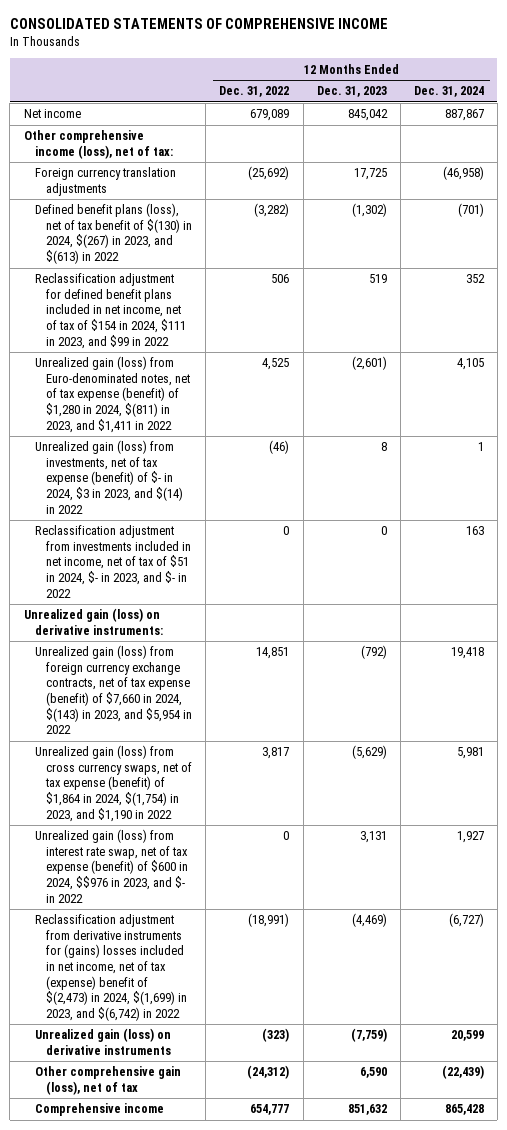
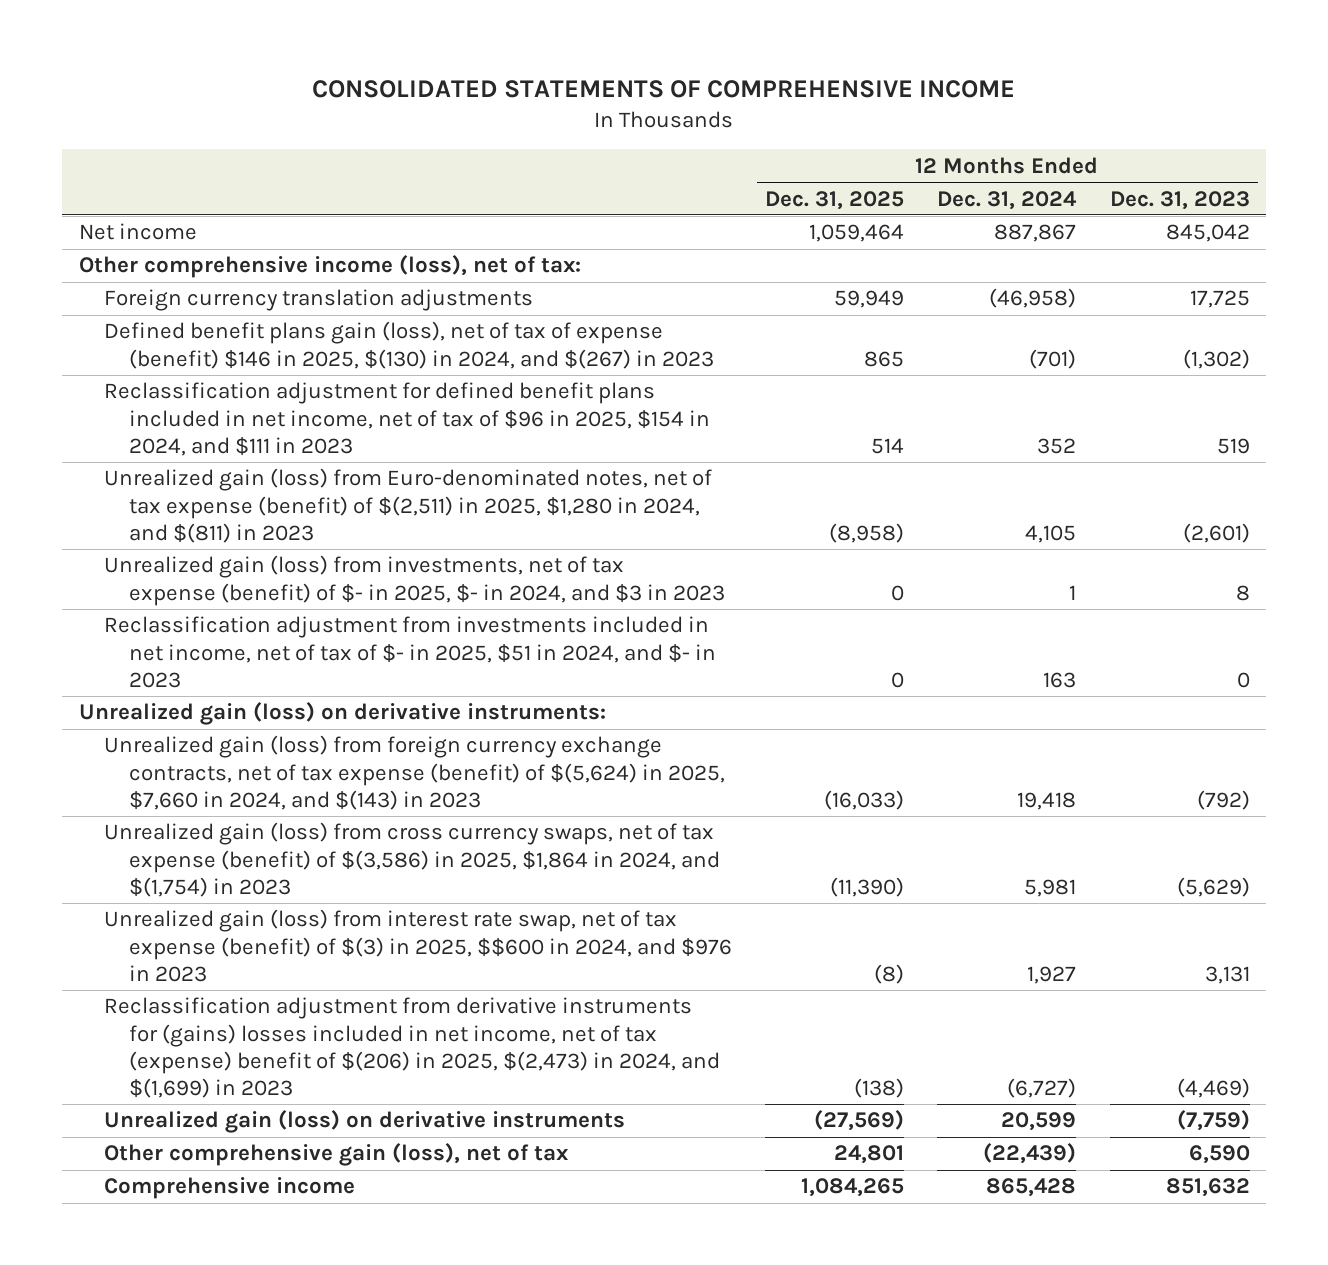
- | 12 Months Ended Dec. 31, 2022 | 12 Months Ended Dec. 31, 2023 | 12 Months Ended Dec. 31, 2024
+ | 12 Months Ended Dec. 31, 2025 | 12 Months Ended Dec. 31, 2024 | 12 Months Ended Dec. 31, 2023
- Defined benefit plans (loss), net of tax benefit of $(130) in 2024, $(267) in 2023, and $(613) in 2022 | (3,282) | (1,302) | (701)
- Reclassification adjustment for defined benefit plans included in net income, net of tax of $154 in 2024, $111 in 2023, and $99 in 2022 | 506 | 519 | 352
- Unrealized gain (loss) from Euro-denominated notes, net of tax expense (benefit) of $1,280 in 2024, $(811) in 2023, and $1,411 in 2022 | 4,525 | (2,601) | 4,105
- Unrealized gain (loss) from investments, net of tax expense (benefit) of $- in 2024, $3 in 2023, and $(14) in 2022 | (46) | 8 | 1
- Reclassification adjustment from investments included in net income, net of tax of $51 in 2024, $- in 2023, and $- in 2022 | 0 | 0 | 163
+ Defined benefit plans gain (loss), net of tax of expense (benefit) $146 in 2025, $(130) in 2024, and $(267) in 2023 | 865 | (701) | (1,302)
+ Reclassification adjustment for defined benefit plans included in net income, net of tax of $96 in 2025, $154 in 2024, and $111 in 2023 | 514 | 352 | 519
+ Unrealized gain (loss) from Euro-denominated notes, net of tax expense (benefit) of $(2,511) in 2025, $1,280 in 2024, and $(811) in 2023 | (8,958) | 4,105 | (2,601)
+ Unrealized gain (loss) from investments, net of tax expense (benefit) of $- in 2025, $- in 2024, and $3 in 2023 | 0 | 1 | 8
+ Reclassification adjustment from investments included in net income, net of tax of $- in 2025, $51 in 2024, and $- in 2023 | 0 | 163 | 0
- Unrealized gain (loss) from foreign currency exchange contracts, net of tax expense (benefit) of $7,660 in 2024, $(143) in 2023, and $5,954 in 2022 | 14,851 | (792) | 19,418
- Unrealized gain (loss) from cross currency swaps, net of tax expense (benefit) of $1,864 in 2024, $(1,754) in 2023, and $1,190 in 2022 | 3,817 | (5,629) | 5,981
- Unrealized gain (loss) from interest rate swap, net of tax expense (benefit) of $600 in 2024, $$976 in 2023, and $- in 2022 | 0 | 3,131 | 1,927
- Reclassification adjustment from derivative instruments for (gains) losses included in net income, net of tax (expense) benefit of $(2,473) in 2024, $(1,699) in 2023, and $(6,742) in 2022 | (18,991) | (4,469) | (6,727)
+ Unrealized gain (loss) from foreign currency exchange contracts, net of tax expense (benefit) of $(5,624) in 2025, $7,660 in 2024, and $(143) in 2023 | (16,033) | 19,418 | (792)
+ Unrealized gain (loss) from cross currency swaps, net of tax expense (benefit) of $(3,586) in 2025, $1,864 in 2024, and $(1,754) in 2023 | (11,390) | 5,981 | (5,629)
+ Unrealized gain (loss) from interest rate swap, net of tax expense (benefit) of $(3) in 2025, $$600 in 2024, and $976 in 2023 | (8) | 1,927 | 3,131
+ Reclassification adjustment from derivative instruments for (gains) losses included in net income, net of tax (expense) benefit of $(206) in 2025, $(2,473) in 2024, and $(1,699) in 2023 | (138) | (6,727) | (4,469)

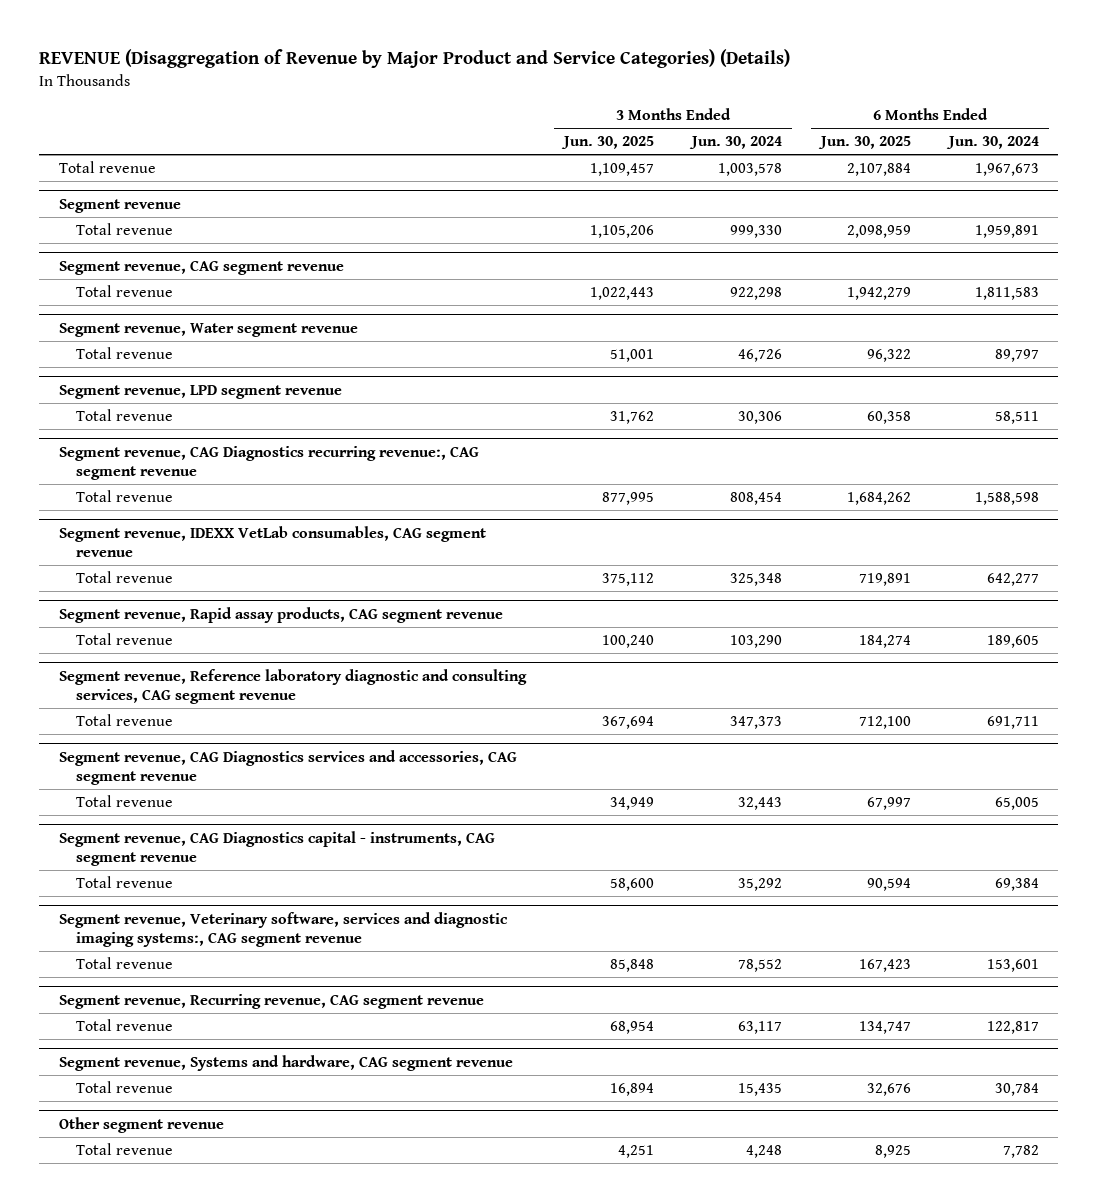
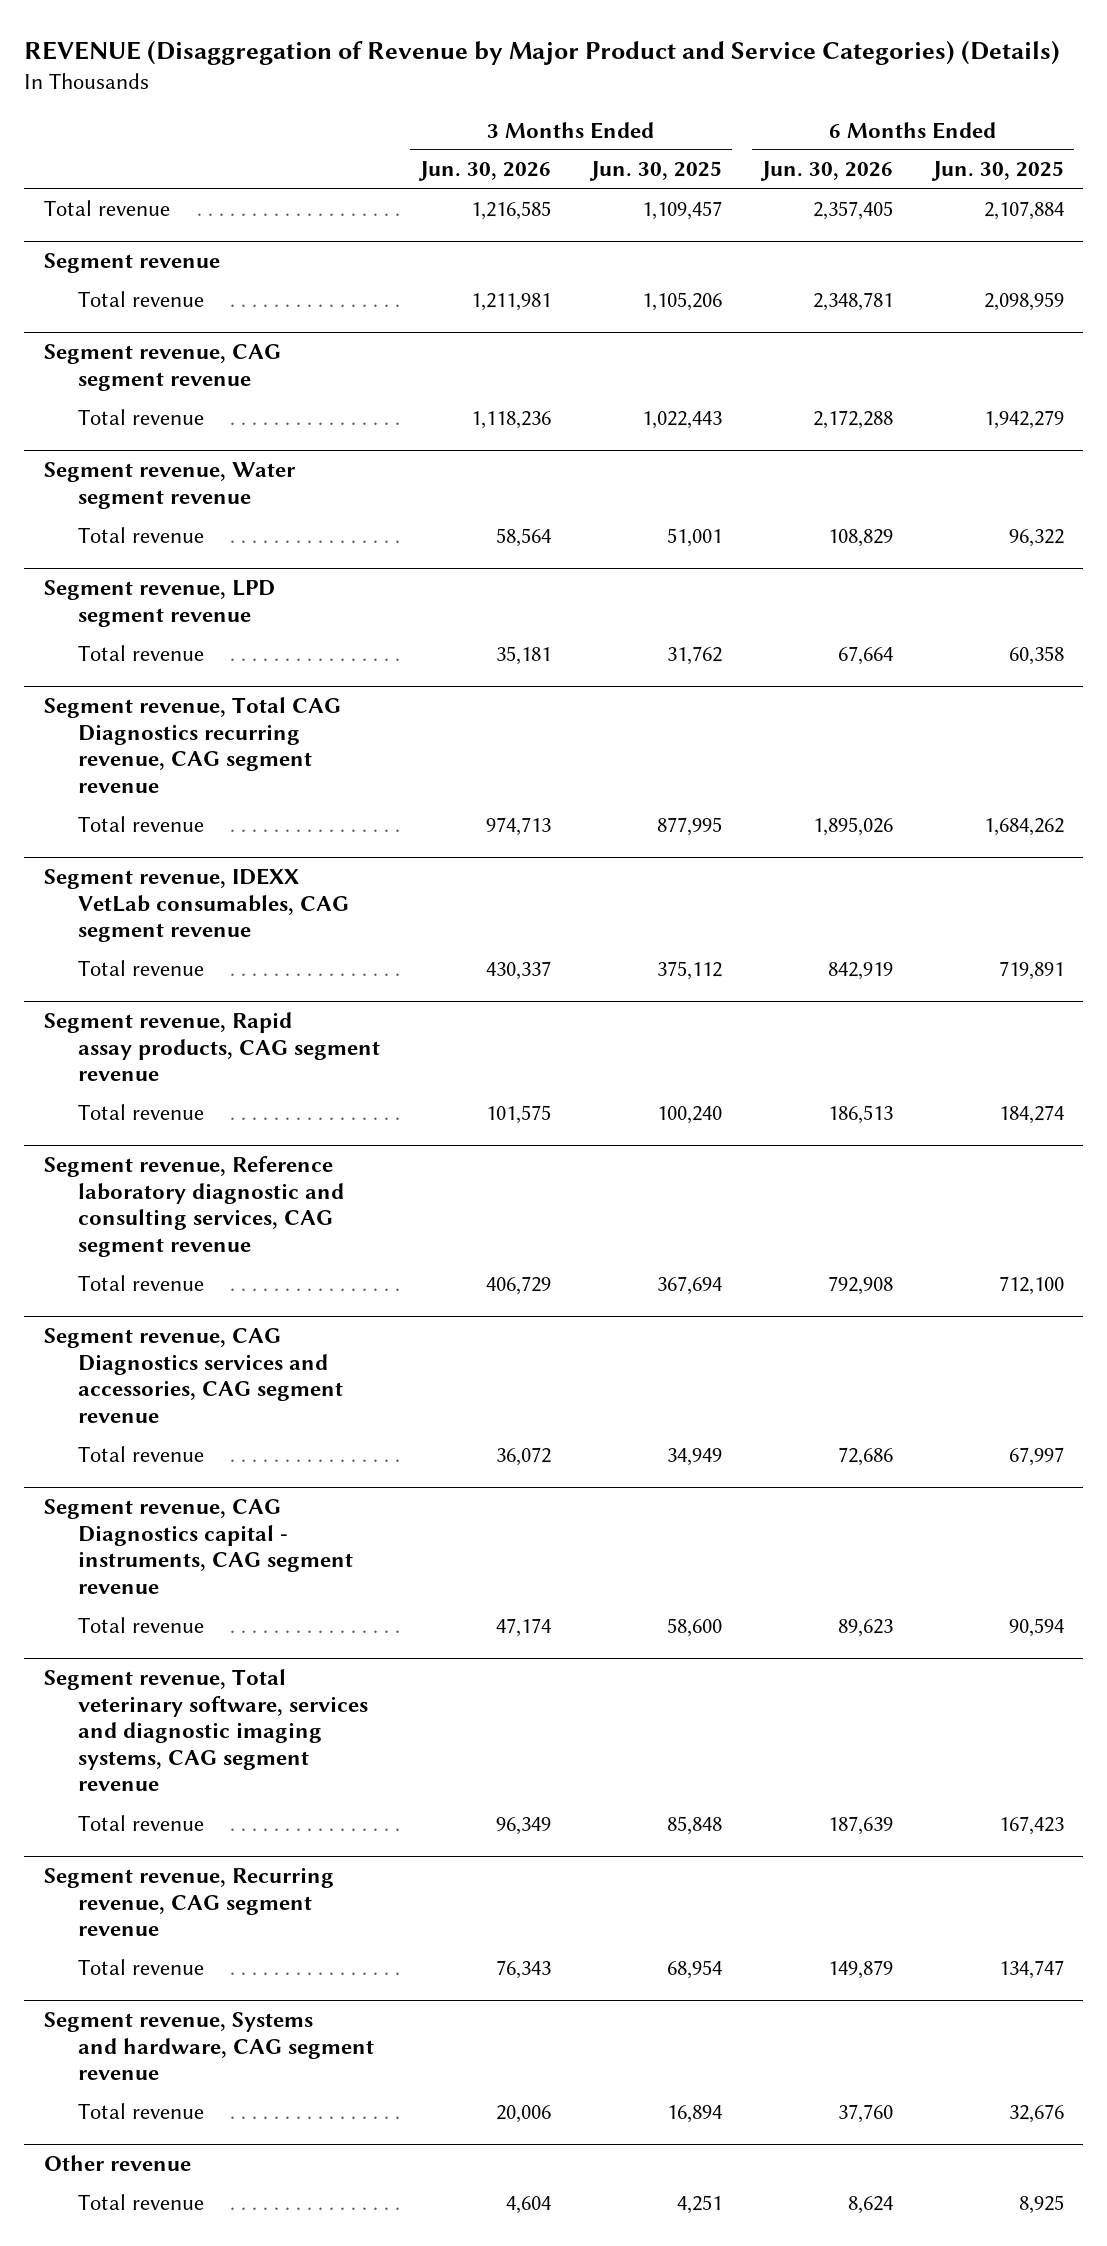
- | 3 Months Ended Jun. 30, 2025 | 3 Months Ended Jun. 30, 2024 | 6 Months Ended Jun. 30, 2025 | 6 Months Ended Jun. 30, 2024
+ | 3 Months Ended Jun. 30, 2026 | 3 Months Ended Jun. 30, 2025 | 6 Months Ended Jun. 30, 2026 | 6 Months Ended Jun. 30, 2025
- Segment revenue, CAG Diagnostics recurring revenue:, CAG segment revenue
+ Segment revenue, Total CAG Diagnostics recurring revenue, CAG segment revenue
- Segment revenue, Veterinary software, services and diagnostic imaging systems:, CAG segment revenue
+ Segment revenue, Total veterinary software, services and diagnostic imaging systems, CAG segment revenue
- Other segment revenue
+ Other revenue

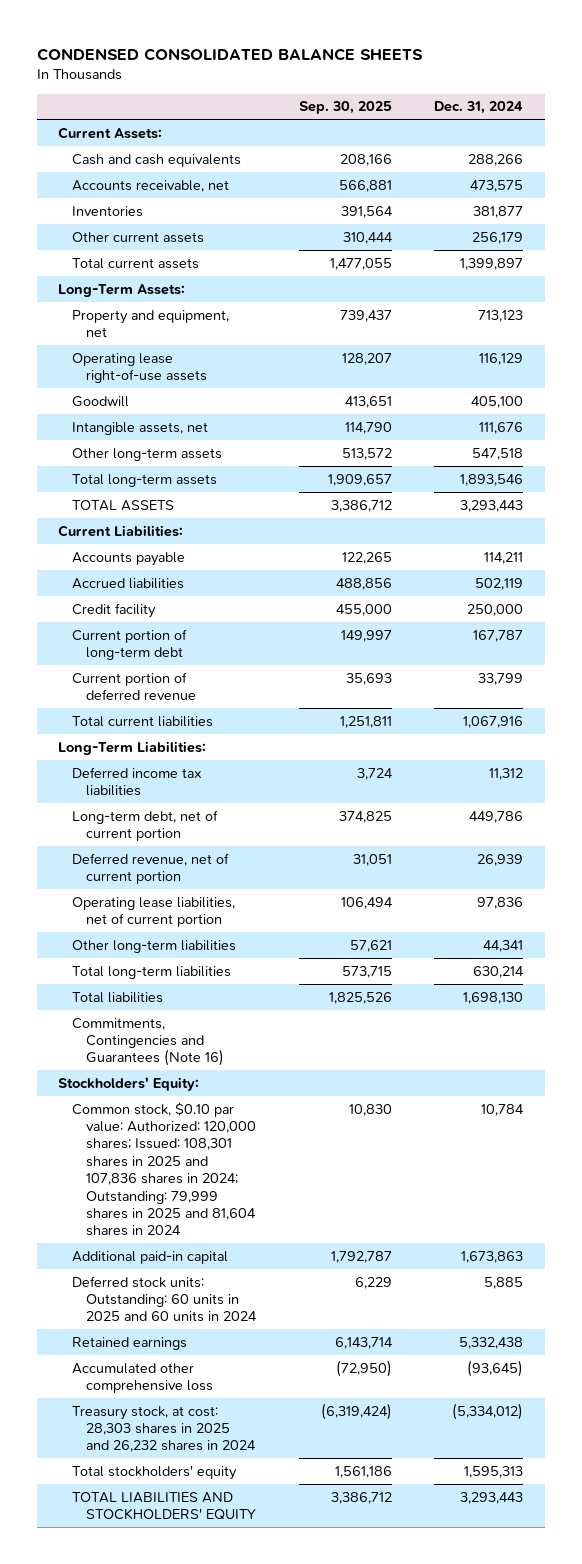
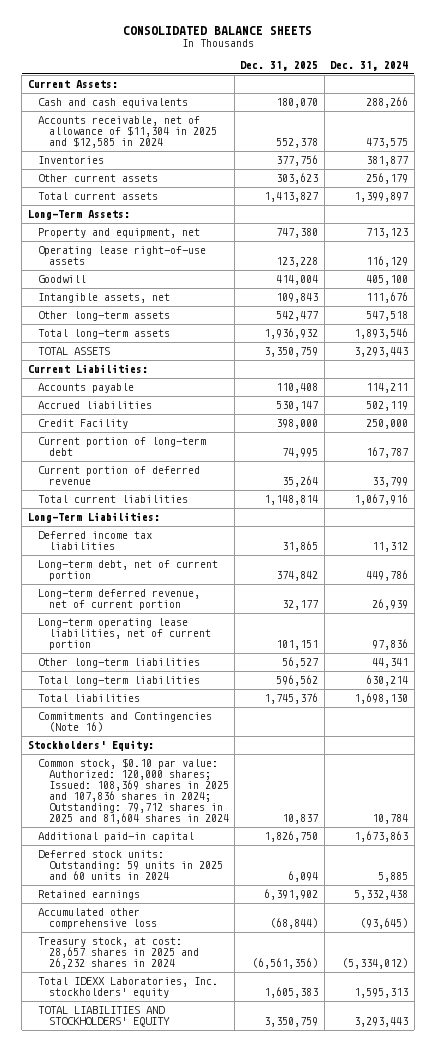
- CONDENSED CONSOLIDATED BALANCE SHEETS
+ CONSOLIDATED BALANCE SHEETS
- | Sep. 30, 2025 | Dec. 31, 2024
+ | Dec. 31, 2025 | Dec. 31, 2024
- Accounts receivable, net | 566,881 | 473,575
+ Accounts receivable, net of allowance of $11,304 in 2025 and $12,585 in 2024 | 552,378 | 473,575
- Credit facility | 455,000 | 250,000
+ Credit Facility | 398,000 | 250,000
- Deferred revenue, net of current portion | 31,051 | 26,939
- Operating lease liabilities, net of current portion | 106,494 | 97,836
+ Long-term deferred revenue, net of current portion | 32,177 | 26,939
+ Long-term operating lease liabilities, net of current portion | 101,151 | 97,836
- Commitments, Contingencies and Guarantees (Note 16)
+ Commitments and Contingencies (Note 16)
- Common stock, $0.10 par value: Authorized: 120,000 shares; Issued: 108,301 shares in 2025 and 107,836 shares in 2024; Outstanding: 79,999 shares in 2025 and 81,604 shares in 2024 | 10,830 | 10,784
+ Common stock, $0.10 par value: Authorized: 120,000 shares; Issued: 108,369 shares in 2025 and 107,836 shares in 2024; Outstanding: 79,712 shares in 2025 and 81,604 shares in 2024 | 10,837 | 10,784
- Deferred stock units: Outstanding: 60 units in 2025 and 60 units in 2024 | 6,229 | 5,885
+ Deferred stock units: Outstanding: 59 units in 2025 and 60 units in 2024 | 6,094 | 5,885
- Treasury stock, at cost: 28,303 shares in 2025 and 26,232 shares in 2024 | (6,319,424) | (5,334,012)
- Total stockholders' equity | 1,561,186 | 1,595,313
+ Treasury stock, at cost: 28,657 shares in 2025 and 26,232 shares in 2024 | (6,561,356) | (5,334,012)
+ Total IDEXX Laboratories, Inc. stockholders' equity | 1,605,383 | 1,595,313

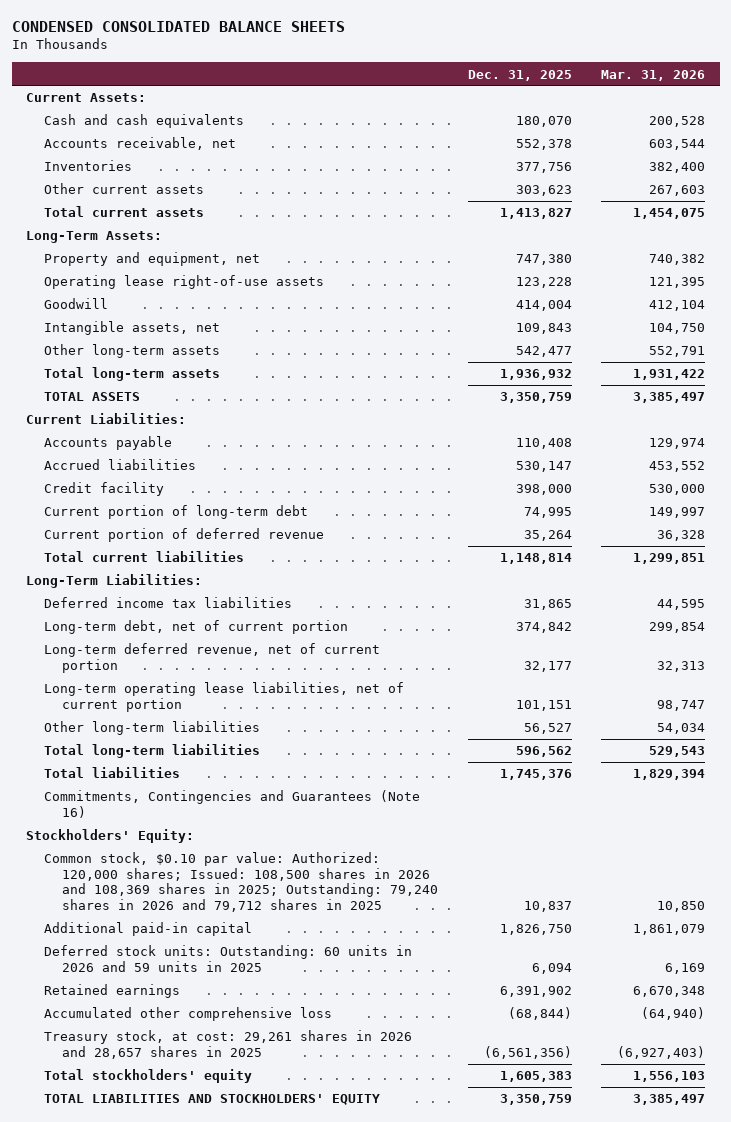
- CONSOLIDATED BALANCE SHEETS
+ CONDENSED CONSOLIDATED BALANCE SHEETS
- | Dec. 31, 2025 | Dec. 31, 2024
+ | Dec. 31, 2025 | Mar. 31, 2026
- Accounts receivable, net of allowance of $11,304 in 2025 and $12,585 in 2024 | 552,378 | 473,575
+ Accounts receivable, net | 552,378 | 603,544
- Credit Facility | 398,000 | 250,000
+ Credit facility | 398,000 | 530,000
- Commitments and Contingencies (Note 16)
+ Commitments, Contingencies and Guarantees (Note 16)
- Common stock, $0.10 par value: Authorized: 120,000 shares; Issued: 108,369 shares in 2025 and 107,836 shares in 2024; Outstanding: 79,712 shares in 2025 and 81,604 shares in 2024 | 10,837 | 10,784
+ Common stock, $0.10 par value: Authorized: 120,000 shares; Issued: 108,500 shares in 2026 and 108,369 shares in 2025; Outstanding: 79,240 shares in 2026 and 79,712 shares in 2025 | 10,837 | 10,850
- Deferred stock units: Outstanding: 59 units in 2025 and 60 units in 2024 | 6,094 | 5,885
+ Deferred stock units: Outstanding: 60 units in 2026 and 59 units in 2025 | 6,094 | 6,169
- Treasury stock, at cost: 28,657 shares in 2025 and 26,232 shares in 2024 | (6,561,356) | (5,334,012)
- Total IDEXX Laboratories, Inc. stockholders' equity | 1,605,383 | 1,595,313
+ Treasury stock, at cost: 29,261 shares in 2026 and 28,657 shares in 2025 | (6,561,356) | (6,927,403)
+ Total stockholders' equity | 1,605,383 | 1,556,103

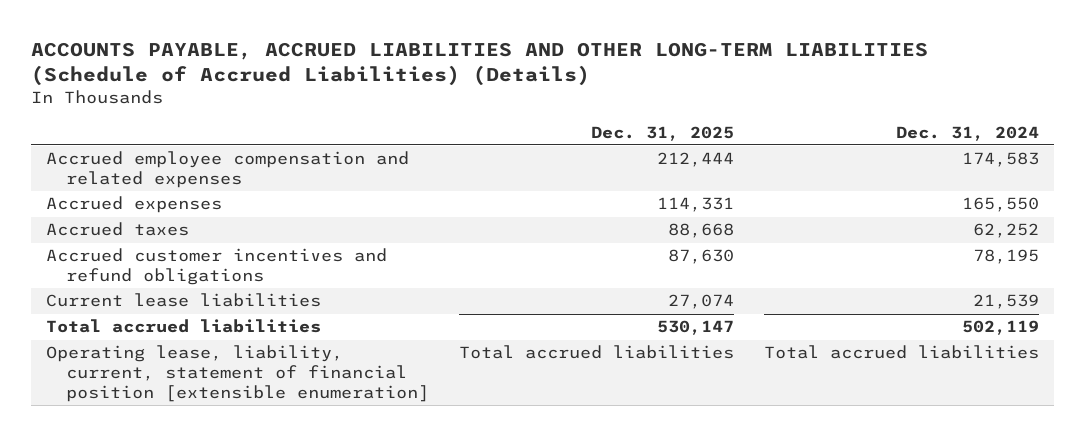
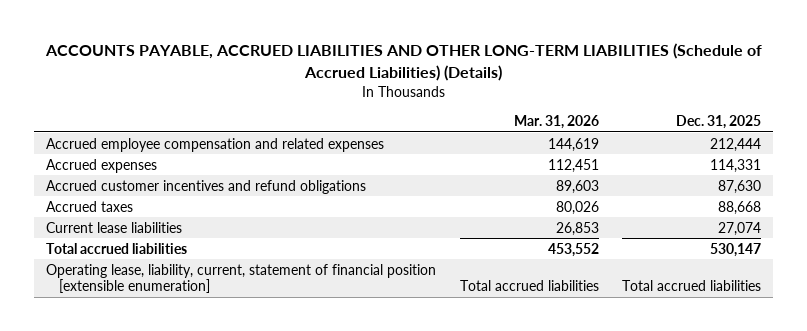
- | Dec. 31, 2025 | Dec. 31, 2024
+ | Mar. 31, 2026 | Dec. 31, 2025
moved down: Accrued taxes | 80,026 | 88,668

